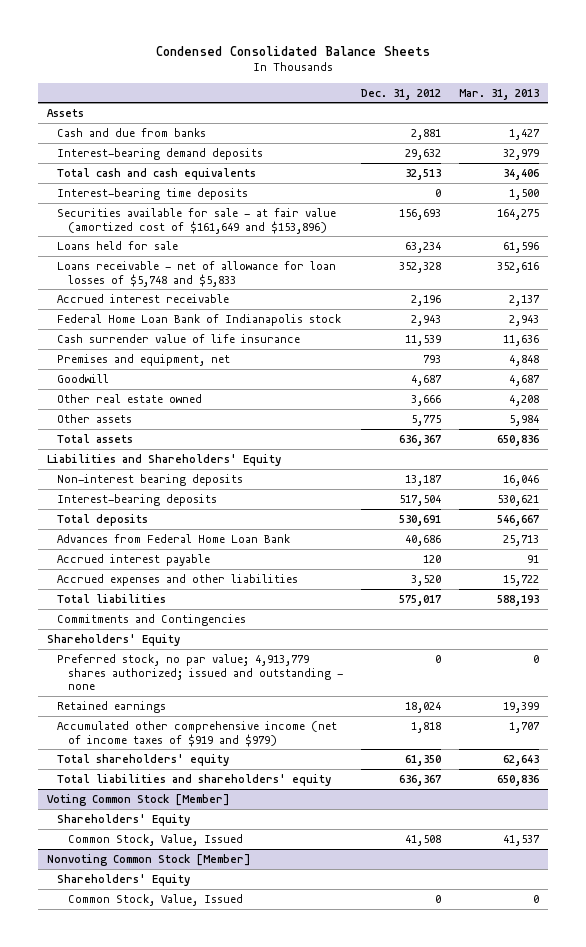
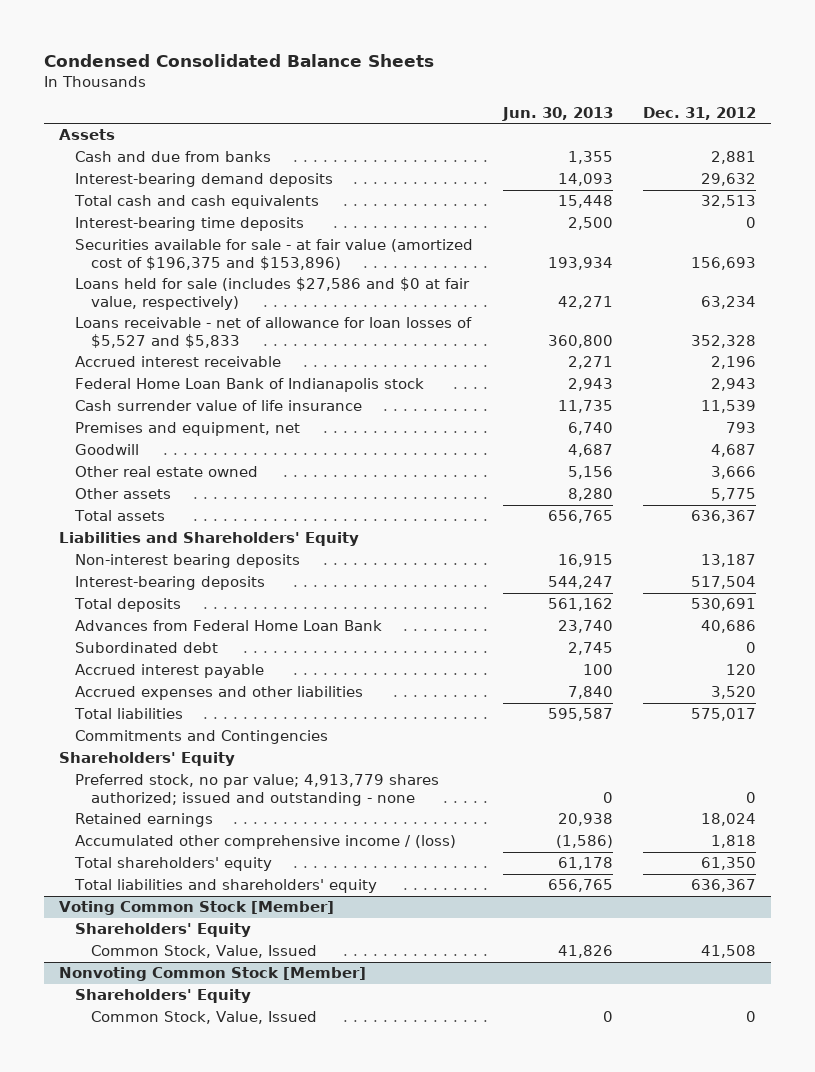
- | Dec. 31, 2012 | Mar. 31, 2013
+ | Jun. 30, 2013 | Dec. 31, 2012
- Securities available for sale - at fair value (amortized cost of $161,649 and $153,896) | 156,693 | 164,275
- Loans held for sale | 63,234 | 61,596
- Loans receivable - net of allowance for loan losses of $5,748 and $5,833 | 352,328 | 352,616
+ Securities available for sale - at fair value (amortized cost of $196,375 and $153,896) | 193,934 | 156,693
+ Loans held for sale (includes $27,586 and $0 at fair value, respectively) | 42,271 | 63,234
+ Loans receivable - net of allowance for loan losses of $5,527 and $5,833 | 360,800 | 352,328
+ Subordinated debt | 2,745 | 0
- Accumulated other comprehensive income (net of income taxes of $919 and $979) | 1,818 | 1,707
+ Accumulated other comprehensive income / (loss) | (1,586) | 1,818

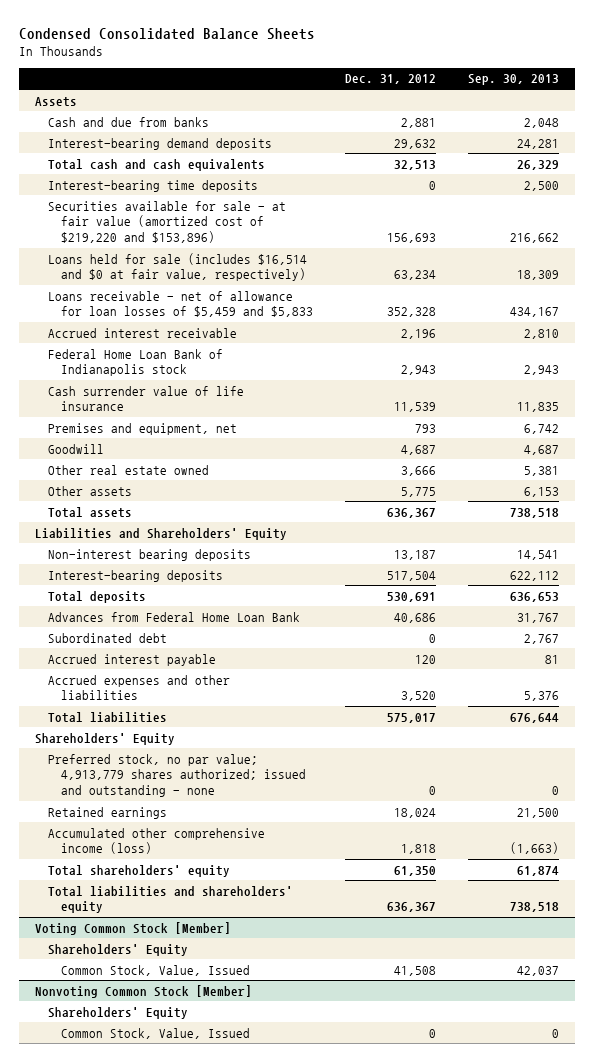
- | Jun. 30, 2013 | Dec. 31, 2012
+ | Dec. 31, 2012 | Sep. 30, 2013
- Securities available for sale - at fair value (amortized cost of $196,375 and $153,896) | 193,934 | 156,693
- Loans held for sale (includes $27,586 and $0 at fair value, respectively) | 42,271 | 63,234
- Loans receivable - net of allowance for loan losses of $5,527 and $5,833 | 360,800 | 352,328
+ Securities available for sale - at fair value (amortized cost of $219,220 and $153,896) | 156,693 | 216,662
+ Loans held for sale (includes $16,514 and $0 at fair value, respectively) | 63,234 | 18,309
+ Loans receivable - net of allowance for loan losses of $5,459 and $5,833 | 352,328 | 434,167
- Commitments and Contingencies
- Accumulated other comprehensive income / (loss) | (1,586) | 1,818
+ Accumulated other comprehensive income (loss) | 1,818 | (1,663)

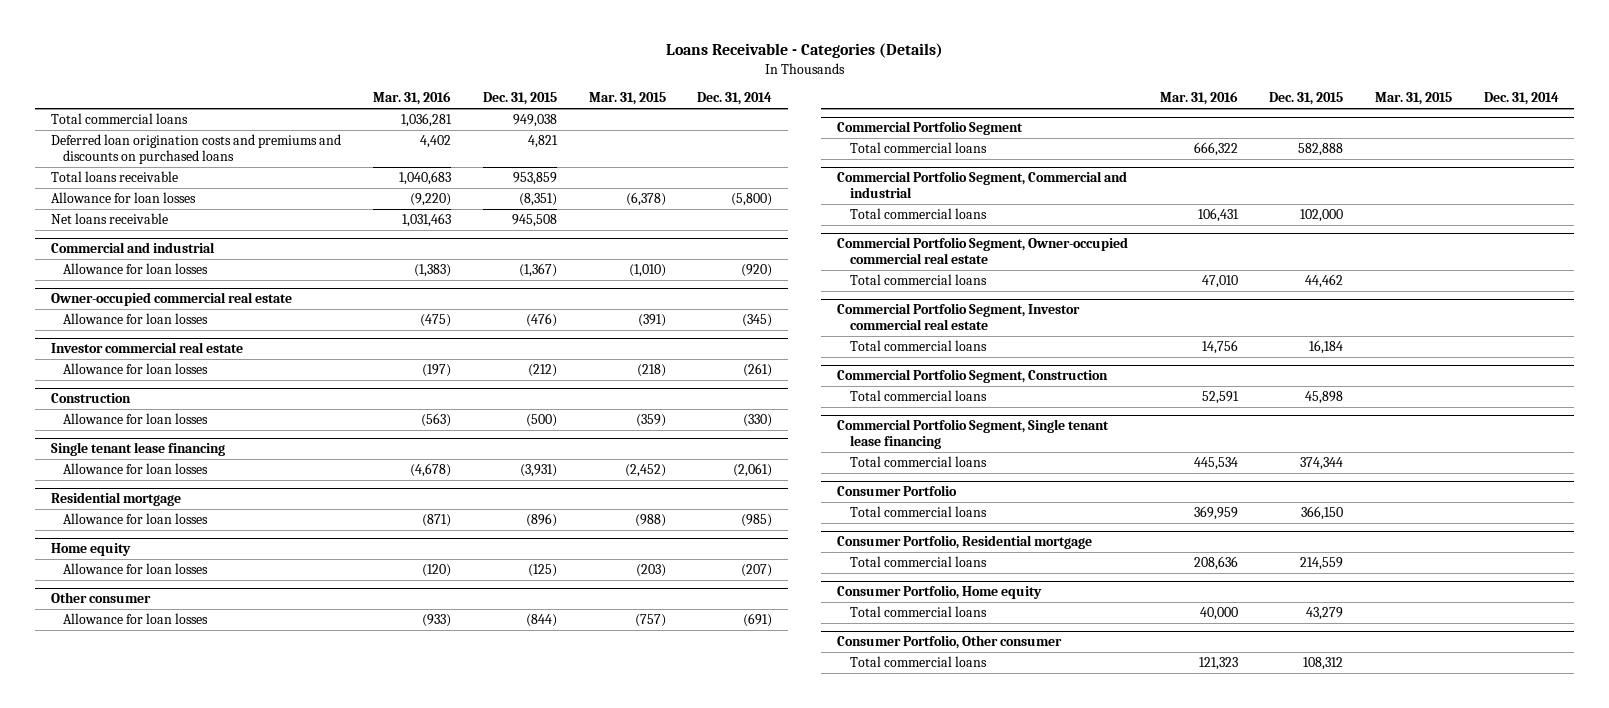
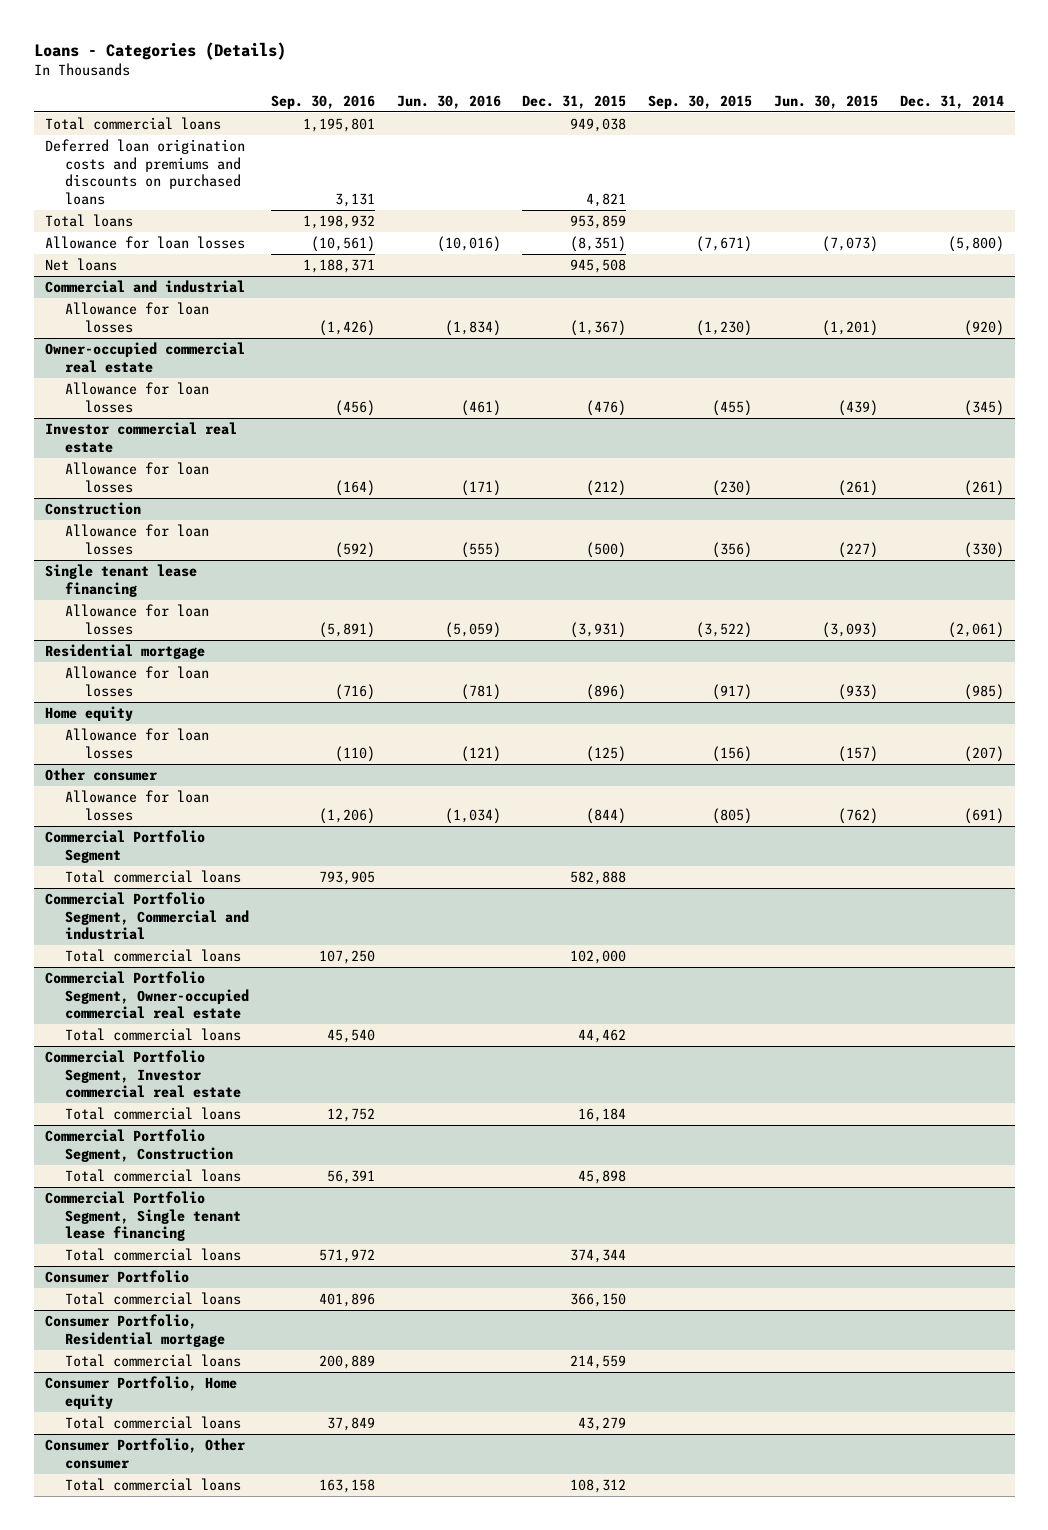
- Loans Receivable - Categories (Details)
+ Loans - Categories (Details)
- | Mar. 31, 2016 | Dec. 31, 2015 | Mar. 31, 2015 | Dec. 31, 2014
+ | Sep. 30, 2016 | Jun. 30, 2016 | Dec. 31, 2015 | Sep. 30, 2015 | Jun. 30, 2015 | Dec. 31, 2014
- Total loans receivable | 1,040,683 | 953,859 | |
+ Total loans | 1,198,932 | | 953,859 | | |
- Net loans receivable | 1,031,463 | 945,508 | |
+ Net loans | 1,188,371 | | 945,508 | | |

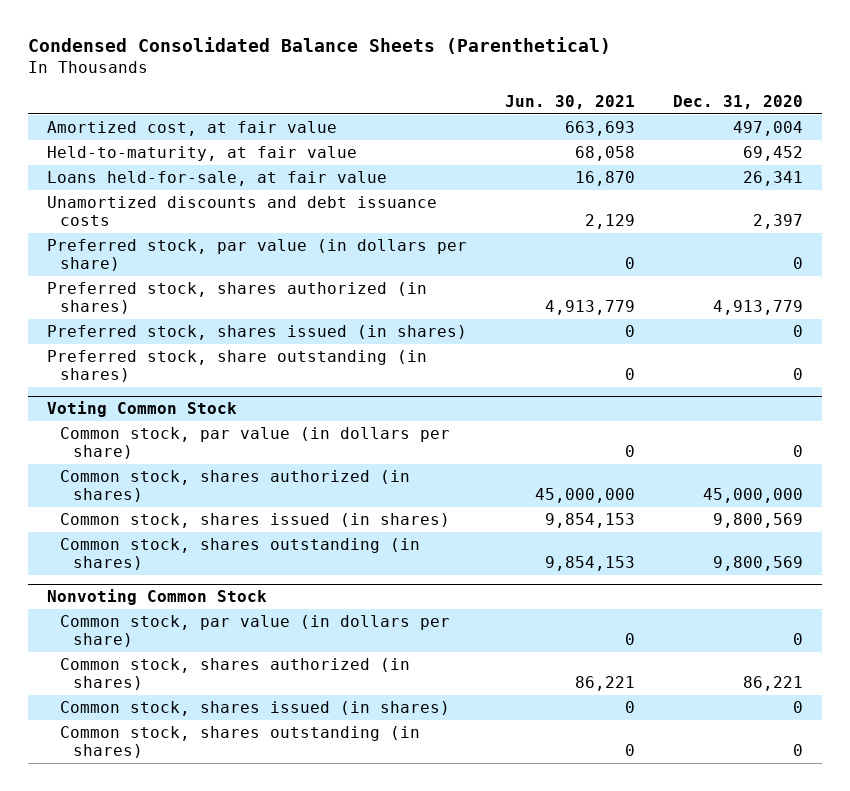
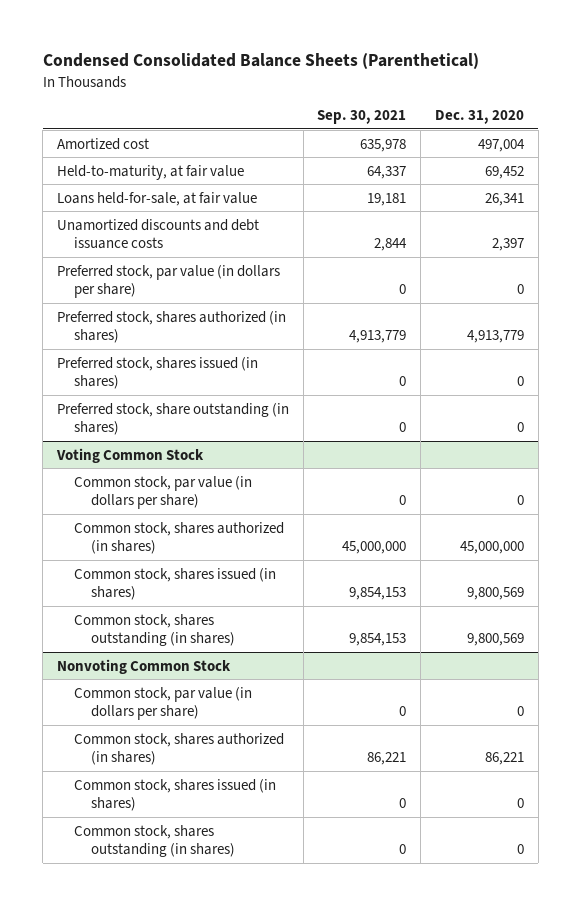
- | Jun. 30, 2021 | Dec. 31, 2020
+ | Sep. 30, 2021 | Dec. 31, 2020
- Amortized cost, at fair value | 663,693 | 497,004
+ Amortized cost | 635,978 | 497,004

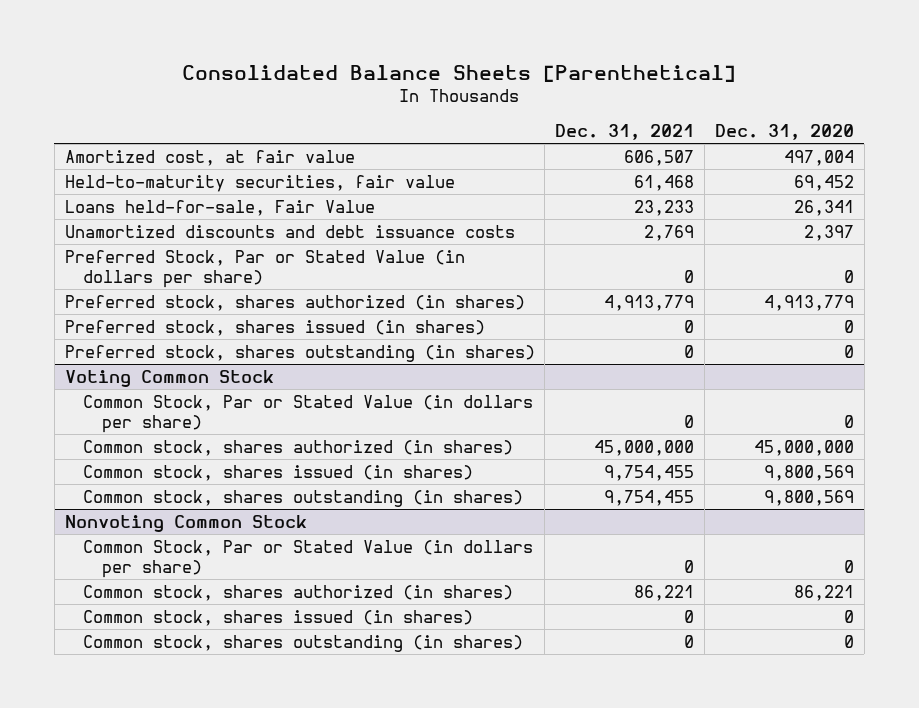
- Condensed Consolidated Balance Sheets (Parenthetical)
+ Consolidated Balance Sheets [Parenthetical]
- | Sep. 30, 2021 | Dec. 31, 2020
+ | Dec. 31, 2021 | Dec. 31, 2020
- Amortized cost | 635,978 | 497,004
- Held-to-maturity, at fair value | 64,337 | 69,452
- Loans held-for-sale, at fair value | 19,181 | 26,341
+ Amortized cost, at fair value | 606,507 | 497,004
+ Held-to-maturity securities, fair value | 61,468 | 69,452
+ Loans held-for-sale, Fair Value | 23,233 | 26,341
- Preferred stock, par value (in dollars per share) | 0 | 0
+ Preferred Stock, Par or Stated Value (in dollars per share) | 0 | 0
- Preferred stock, share outstanding (in shares) | 0 | 0
+ Preferred stock, shares outstanding (in shares) | 0 | 0
@ Voting Common Stock
- Common stock, par value (in dollars per share) | 0 | 0
+ Common Stock, Par or Stated Value (in dollars per share) | 0 | 0
@ Nonvoting Common Stock
- Common stock, par value (in dollars per share) | 0 | 0
+ Common Stock, Par or Stated Value (in dollars per share) | 0 | 0

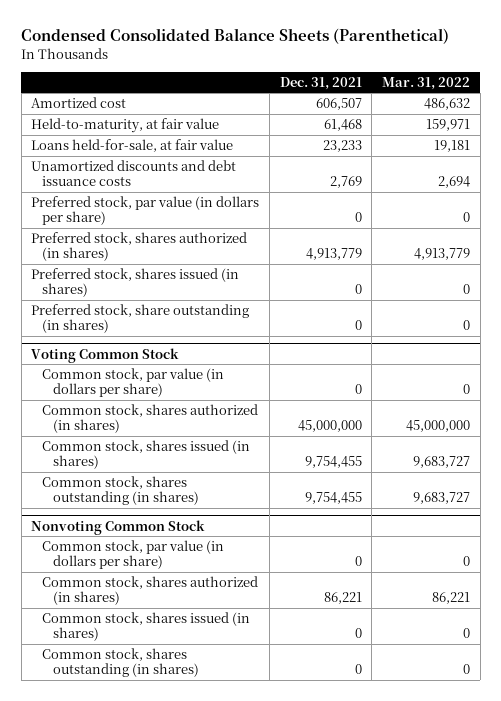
- Consolidated Balance Sheets [Parenthetical]
+ Condensed Consolidated Balance Sheets (Parenthetical)
- | Dec. 31, 2021 | Dec. 31, 2020
+ | Dec. 31, 2021 | Mar. 31, 2022
- Amortized cost, at fair value | 606,507 | 497,004
- Held-to-maturity securities, fair value | 61,468 | 69,452
- Loans held-for-sale, Fair Value | 23,233 | 26,341
+ Amortized cost | 606,507 | 486,632
+ Held-to-maturity, at fair value | 61,468 | 159,971
+ Loans held-for-sale, at fair value | 23,233 | 19,181
- Preferred Stock, Par or Stated Value (in dollars per share) | 0 | 0
+ Preferred stock, par value (in dollars per share) | 0 | 0
- Preferred stock, shares outstanding (in shares) | 0 | 0
+ Preferred stock, share outstanding (in shares) | 0 | 0
@ Voting Common Stock
- Common Stock, Par or Stated Value (in dollars per share) | 0 | 0
+ Common stock, par value (in dollars per share) | 0 | 0
@ Nonvoting Common Stock
- Common Stock, Par or Stated Value (in dollars per share) | 0 | 0
+ Common stock, par value (in dollars per share) | 0 | 0

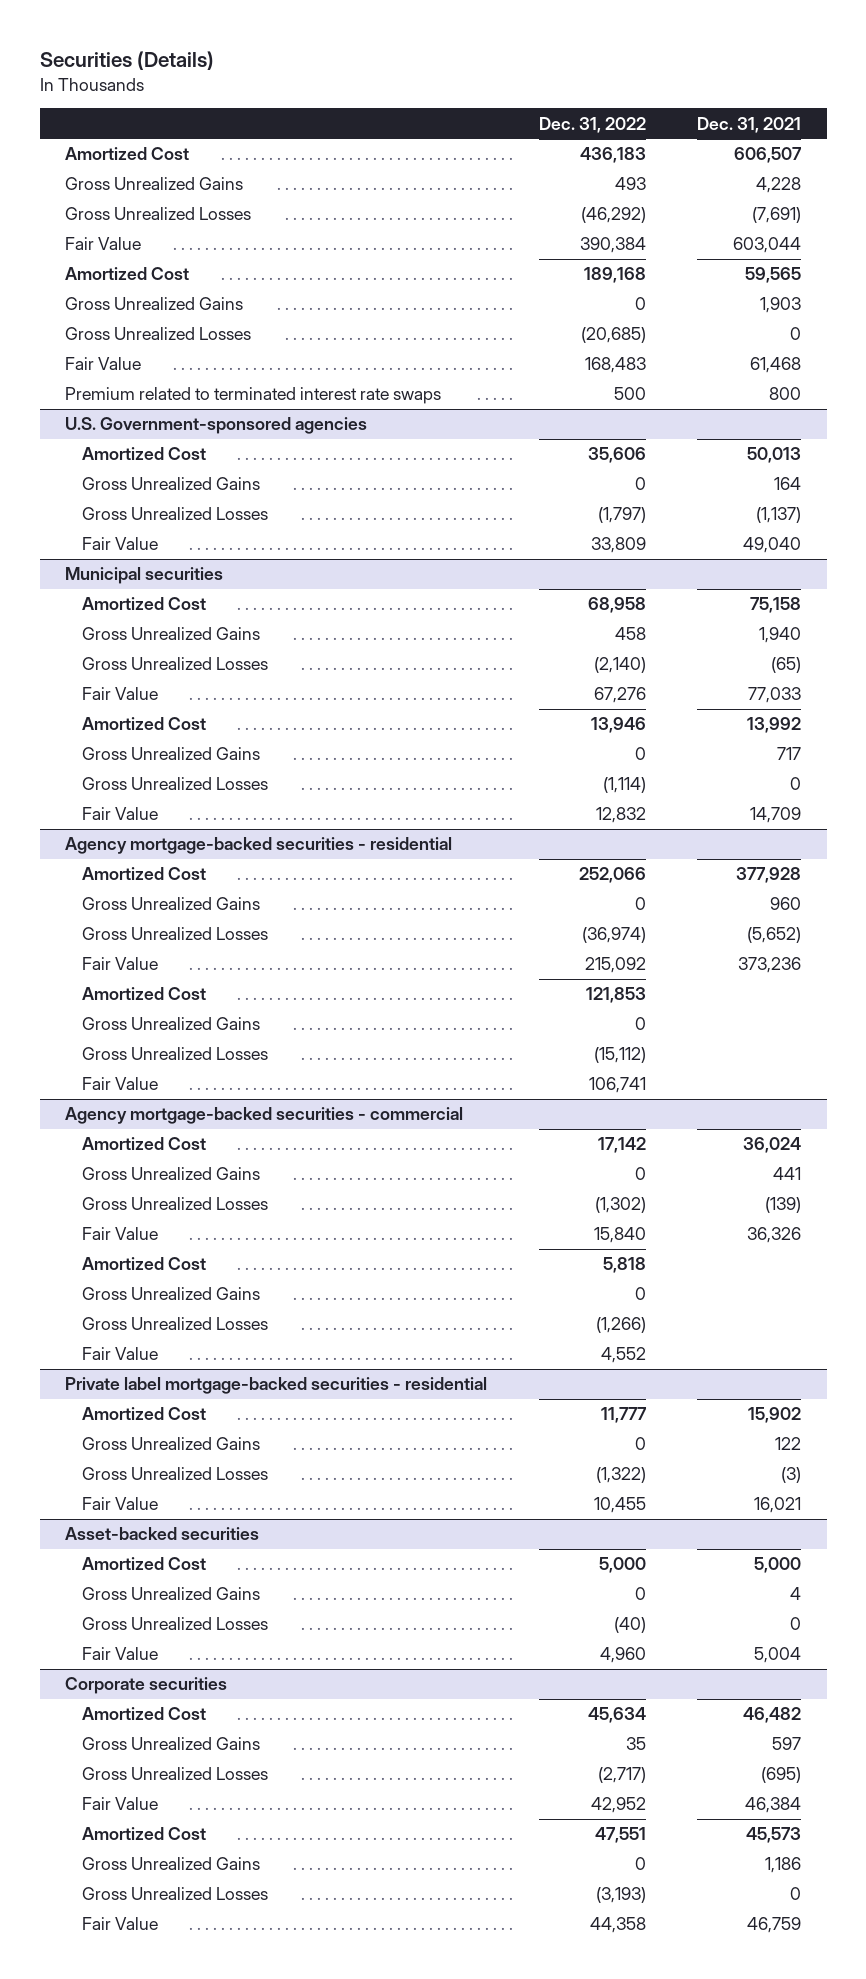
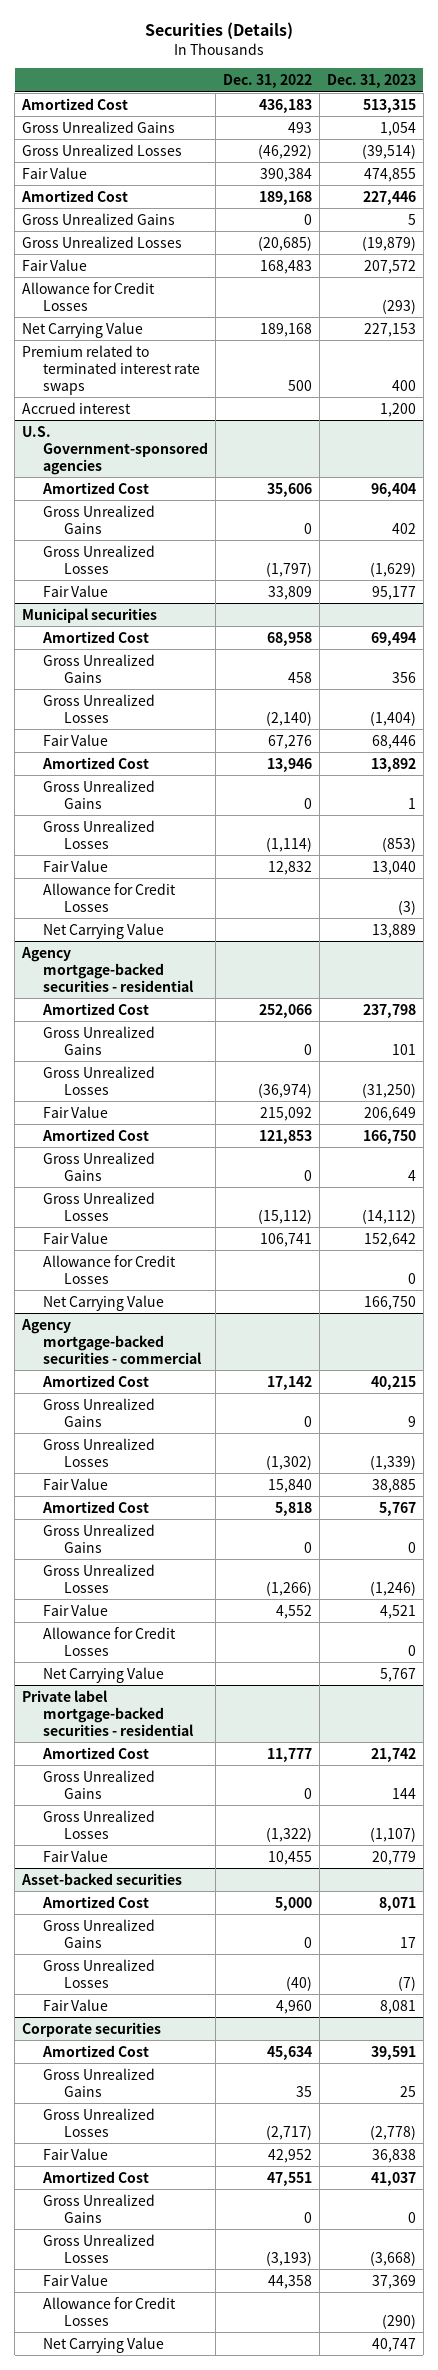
- | Dec. 31, 2022 | Dec. 31, 2021
+ | Dec. 31, 2022 | Dec. 31, 2023
+ Allowance for Credit Losses | | (293)
+ Net Carrying Value | 189,168 | 227,153
+ Accrued interest | | 1,200
@ Municipal securities
+ Allowance for Credit Losses | | (3)
+ Net Carrying Value | | 13,889
@ Agency mortgage-backed securities - residential
+ Allowance for Credit Losses | | 0
+ Net Carrying Value | | 166,750
@ Agency mortgage-backed securities - commercial
+ Allowance for Credit Losses | | 0
+ Net Carrying Value | | 5,767
@ Corporate securities
+ Allowance for Credit Losses | | (290)
+ Net Carrying Value | | 40,747

